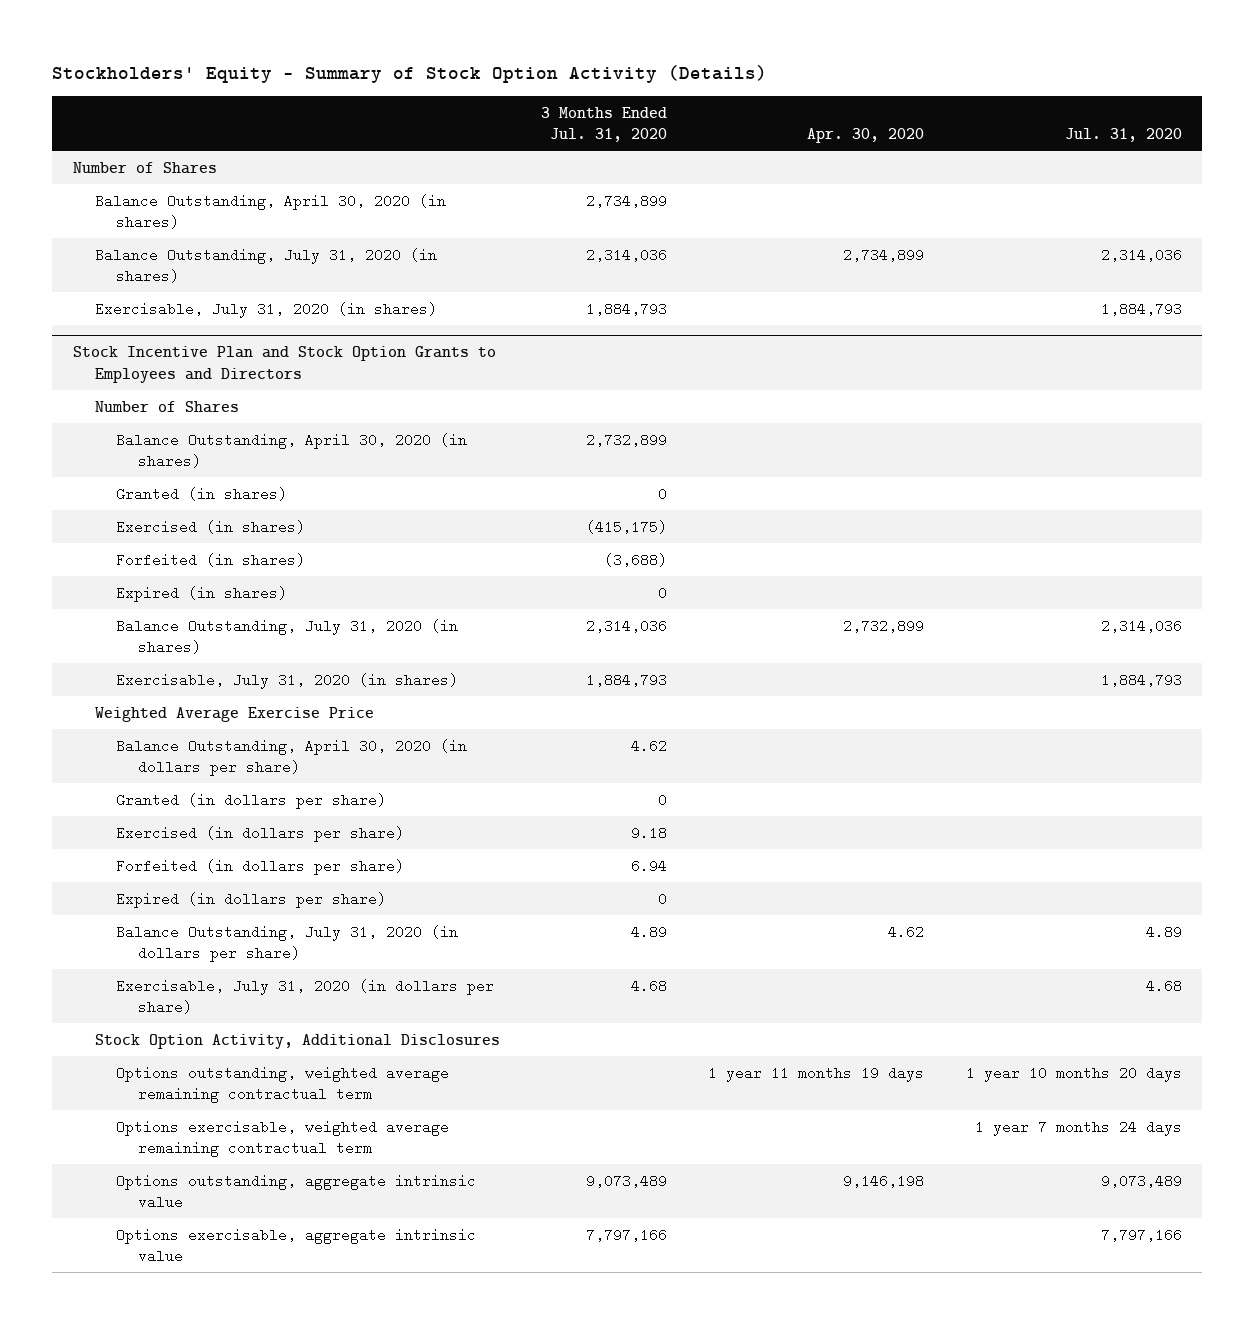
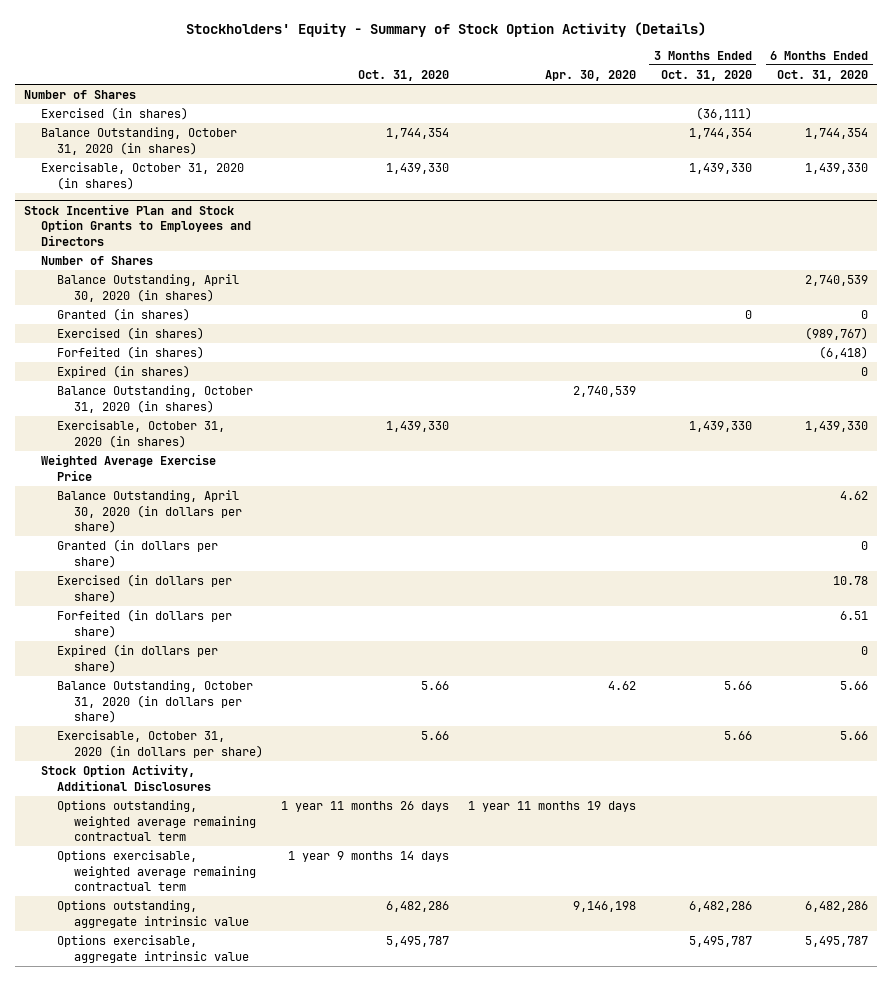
- | 3 Months Ended Jul. 31, 2020 | Apr. 30, 2020 | Jul. 31, 2020
+ | Oct. 31, 2020 | Apr. 30, 2020 | 3 Months Ended Oct. 31, 2020 | 6 Months Ended Oct. 31, 2020
- Balance Outstanding, April 30, 2020 (in shares) | 2,734,899 | |
- Balance Outstanding, July 31, 2020 (in shares) | 2,314,036 | 2,734,899 | 2,314,036
- Exercisable, July 31, 2020 (in shares) | 1,884,793 | | 1,884,793
+ Exercised (in shares) | | | (36,111) |
+ Balance Outstanding, October 31, 2020 (in shares) | 1,744,354 | | 1,744,354 | 1,744,354
+ Exercisable, October 31, 2020 (in shares) | 1,439,330 | | 1,439,330 | 1,439,330
@ Stock Incentive Plan and Stock Option Grants to Employees and Directors
- Balance Outstanding, July 31, 2020 (in shares) | 2,314,036 | 2,732,899 | 2,314,036
- Exercisable, July 31, 2020 (in shares) | 1,884,793 | | 1,884,793
+ Balance Outstanding, October 31, 2020 (in shares) | | 2,740,539 | |
+ Exercisable, October 31, 2020 (in shares) | 1,439,330 | | 1,439,330 | 1,439,330
- Balance Outstanding, July 31, 2020 (in dollars per share) | 4.89 | 4.62 | 4.89
- Exercisable, July 31, 2020 (in dollars per share) | 4.68 | | 4.68
+ Balance Outstanding, October 31, 2020 (in dollars per share) | 5.66 | 4.62 | 5.66 | 5.66
+ Exercisable, October 31, 2020 (in dollars per share) | 5.66 | | 5.66 | 5.66

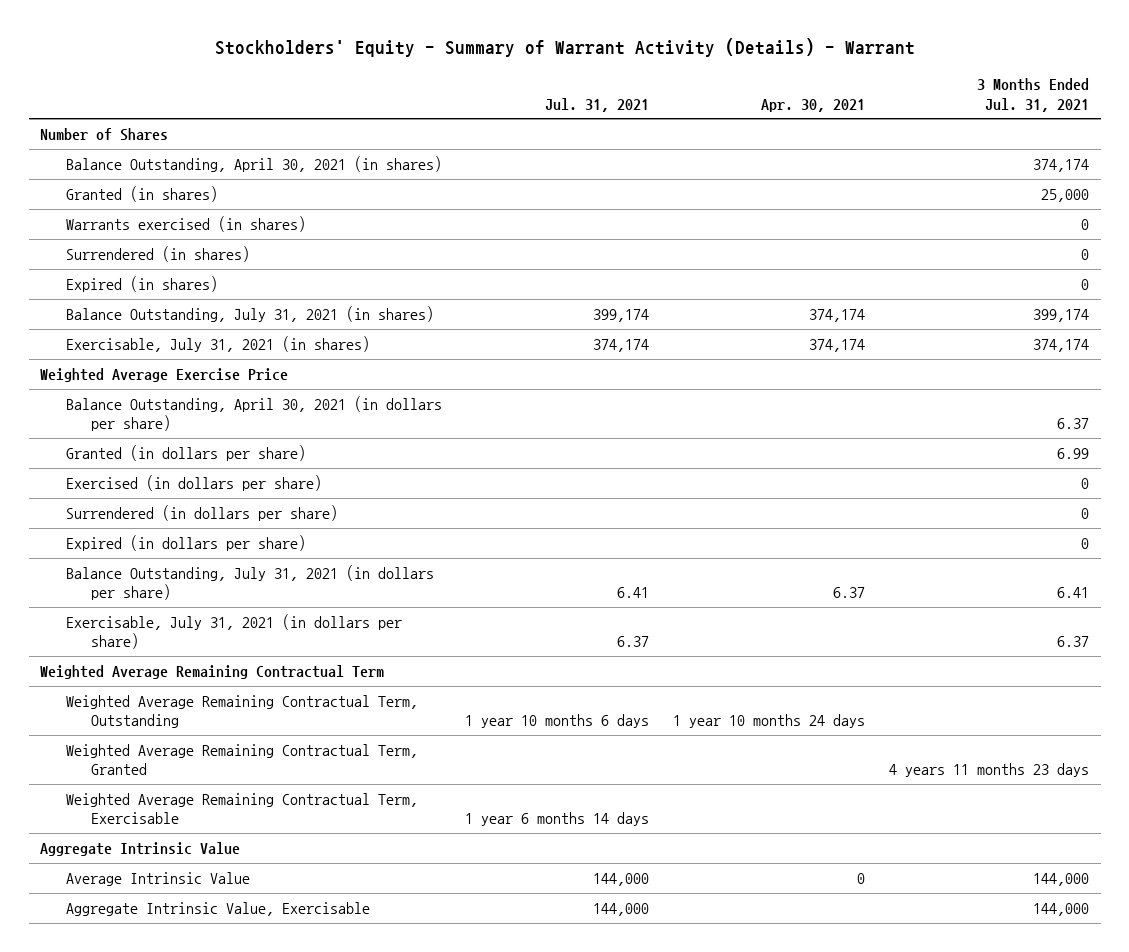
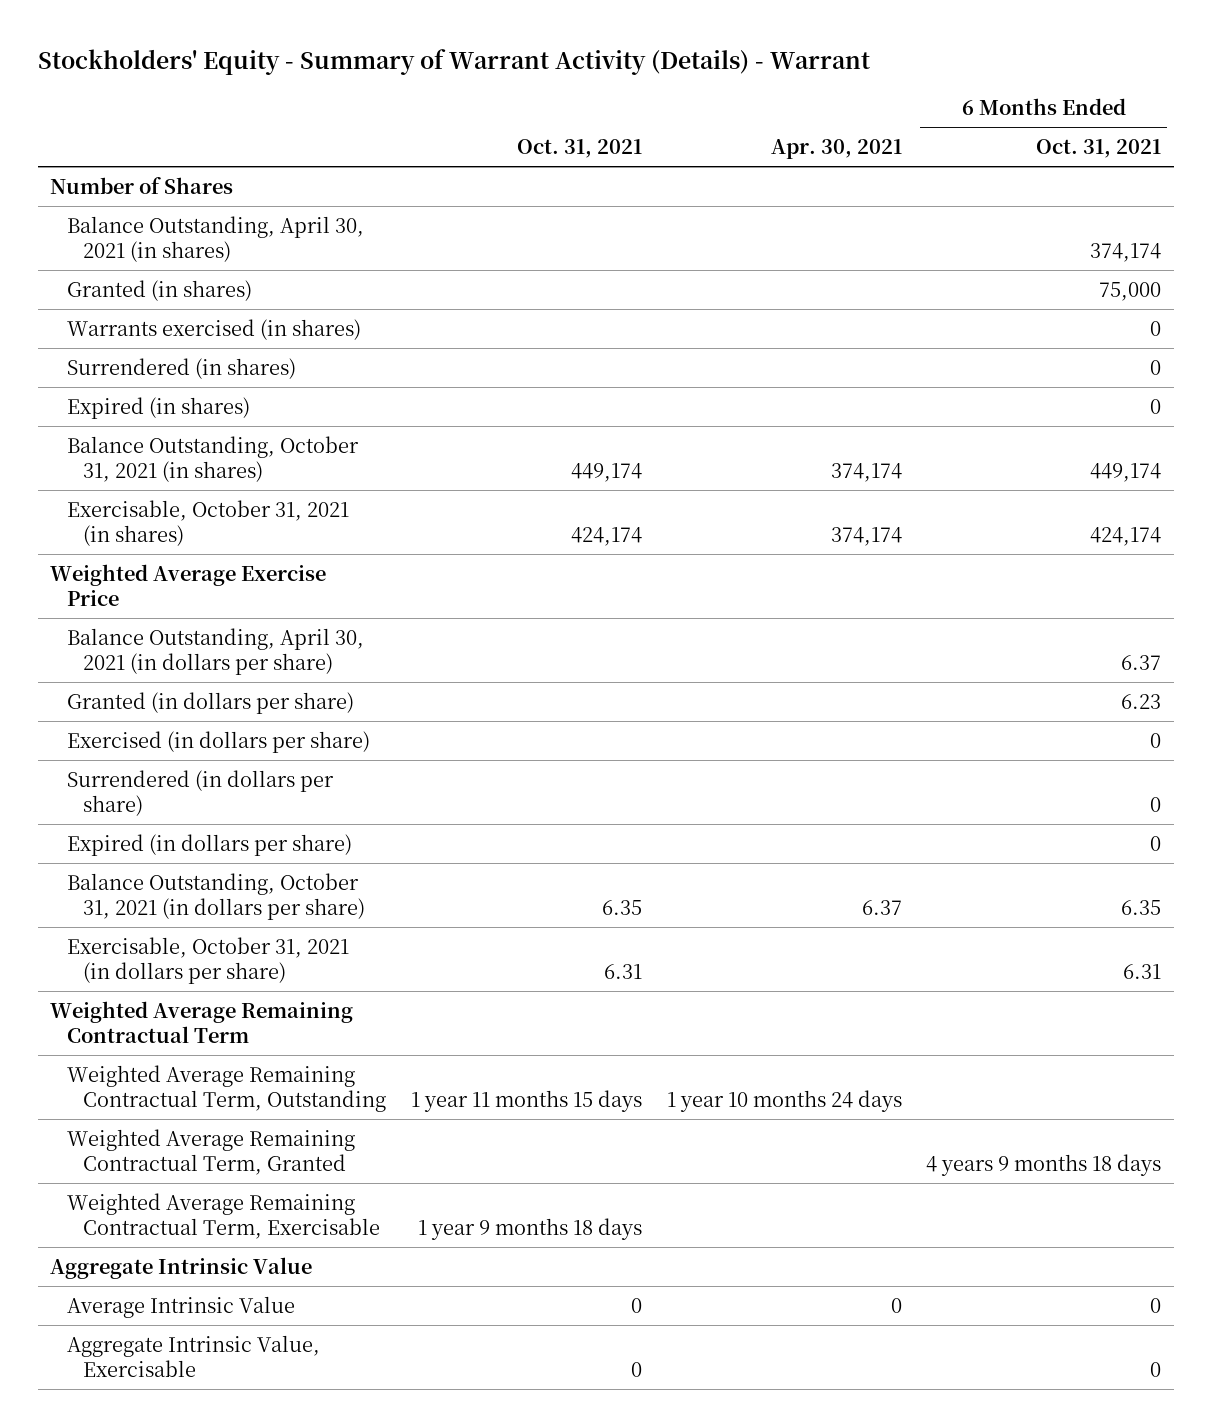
- | Jul. 31, 2021 | Apr. 30, 2021 | 3 Months Ended Jul. 31, 2021
+ | Oct. 31, 2021 | Apr. 30, 2021 | 6 Months Ended Oct. 31, 2021
- Balance Outstanding, July 31, 2021 (in shares) | 399,174 | 374,174 | 399,174
- Exercisable, July 31, 2021 (in shares) | 374,174 | 374,174 | 374,174
+ Balance Outstanding, October 31, 2021 (in shares) | 449,174 | 374,174 | 449,174
+ Exercisable, October 31, 2021 (in shares) | 424,174 | 374,174 | 424,174
- Balance Outstanding, July 31, 2021 (in dollars per share) | 6.41 | 6.37 | 6.41
- Exercisable, July 31, 2021 (in dollars per share) | 6.37 | | 6.37
+ Balance Outstanding, October 31, 2021 (in dollars per share) | 6.35 | 6.37 | 6.35
+ Exercisable, October 31, 2021 (in dollars per share) | 6.31 | | 6.31

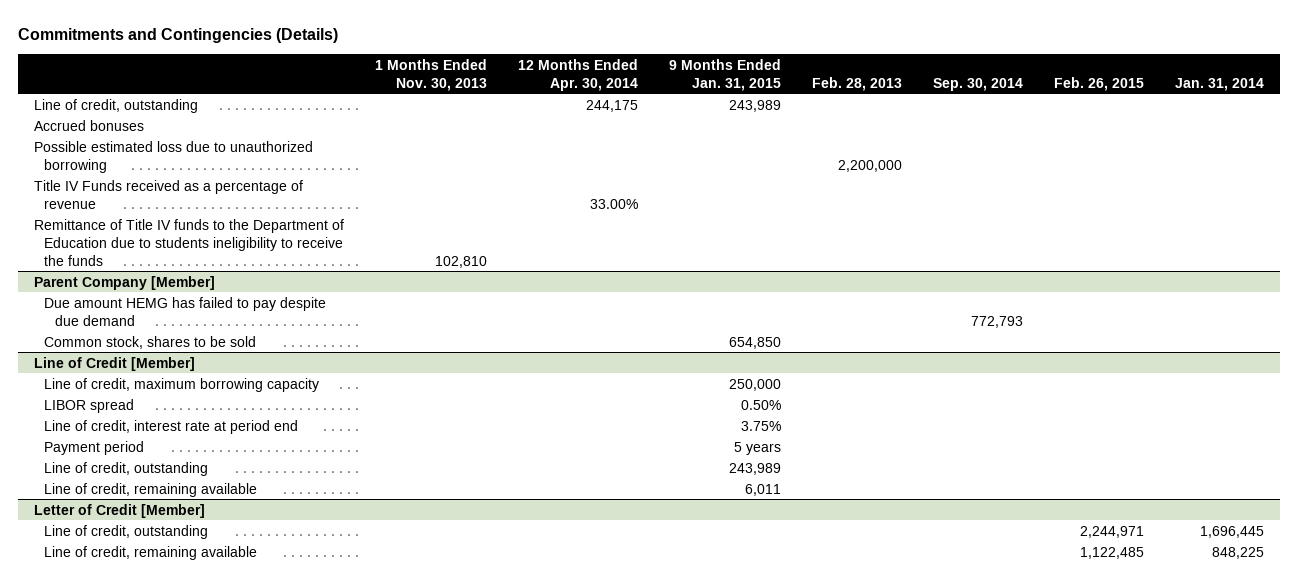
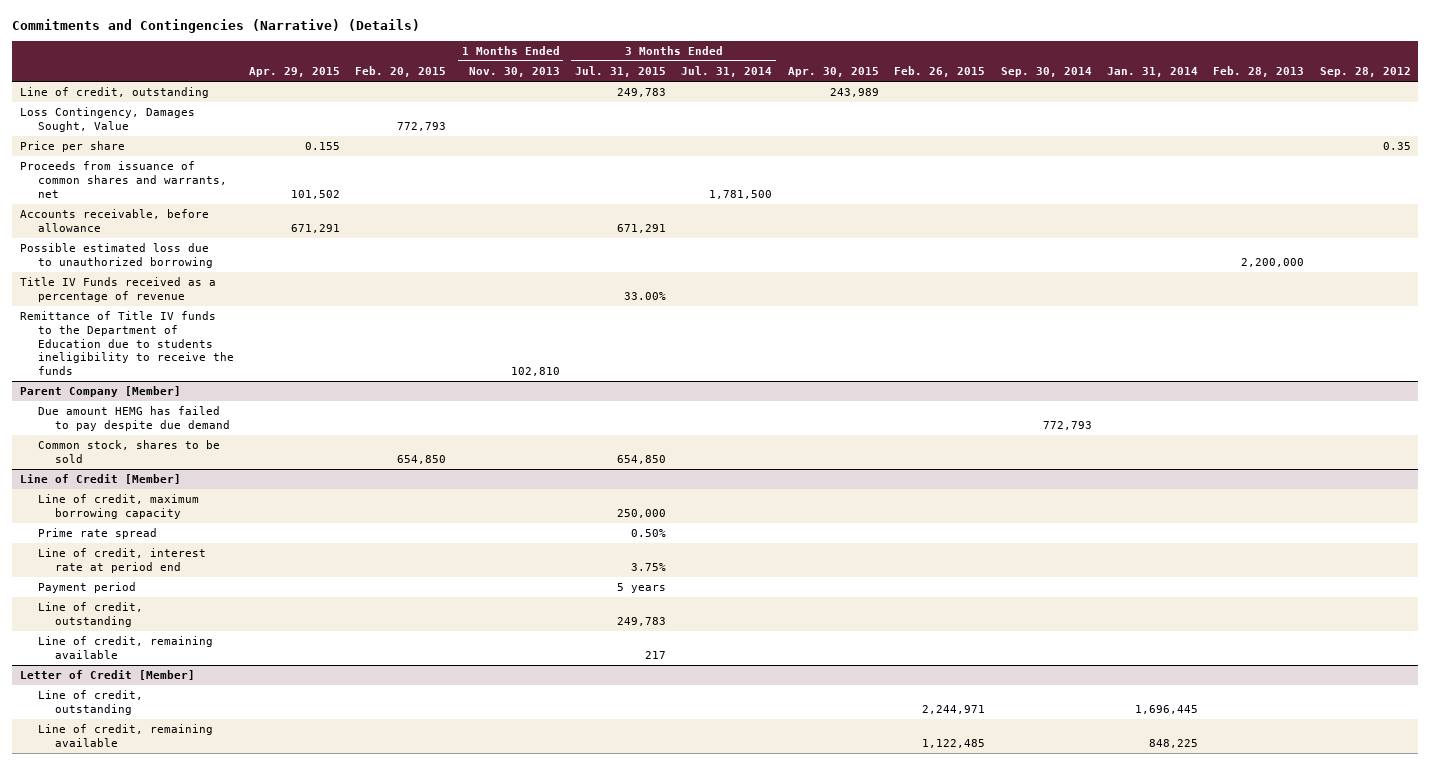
- Commitments and Contingencies (Details)
+ Commitments and Contingencies (Narrative) (Details)
- | 1 Months Ended Nov. 30, 2013 | 12 Months Ended Apr. 30, 2014 | 9 Months Ended Jan. 31, 2015 | Feb. 28, 2013 | Sep. 30, 2014 | Feb. 26, 2015 | Jan. 31, 2014
+ | Apr. 29, 2015 | Feb. 20, 2015 | 1 Months Ended Nov. 30, 2013 | 3 Months Ended Jul. 31, 2015 | 3 Months Ended Jul. 31, 2014 | Apr. 30, 2015 | Feb. 26, 2015 | Sep. 30, 2014 | Jan. 31, 2014 | Feb. 28, 2013 | Sep. 28, 2012
- Accrued bonuses
+ Loss Contingency, Damages Sought, Value | | 772,793 | | | | | | | | |
+ Price per share | 0.155 | | | | | | | | | | 0.35
+ Proceeds from issuance of common shares and warrants, net | 101,502 | | | | 1,781,500 | | | | | |
+ Accounts receivable, before allowance | 671,291 | | | 671,291 | | | | | | |
@ Line of Credit [Member]
- LIBOR spread | | | 0.50% | | | |
+ Prime rate spread | | | | 0.50% | | | | | | |

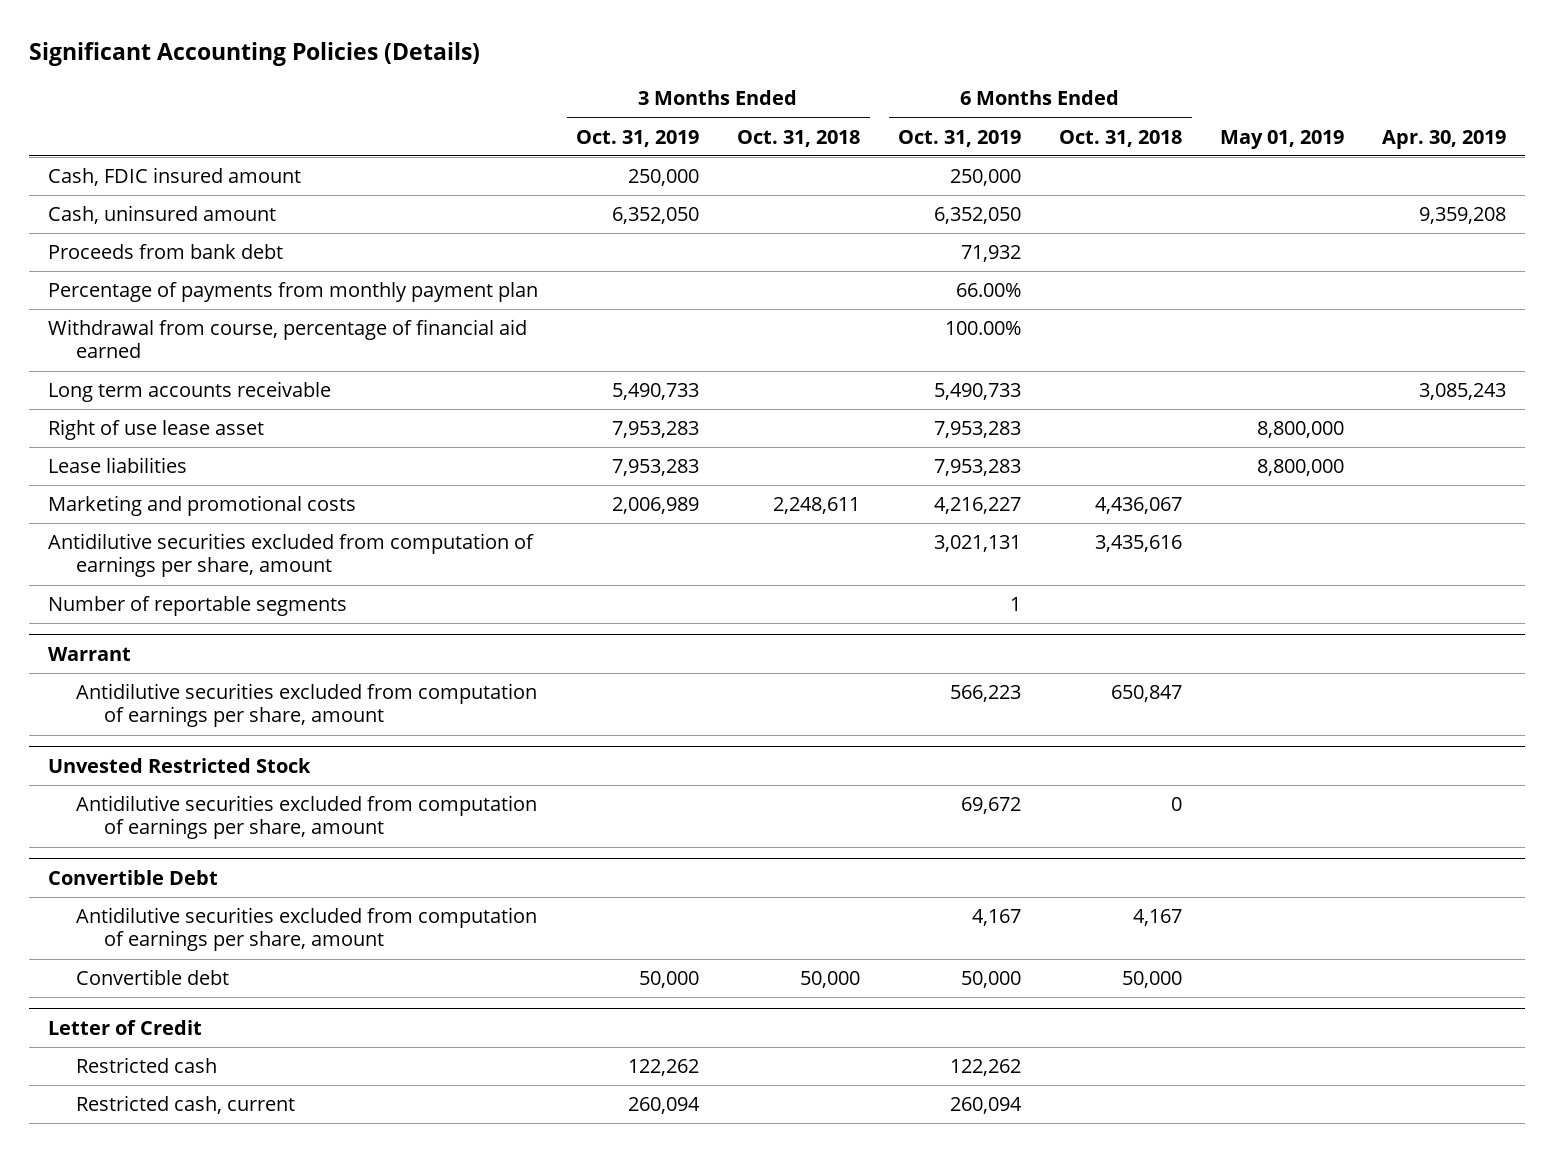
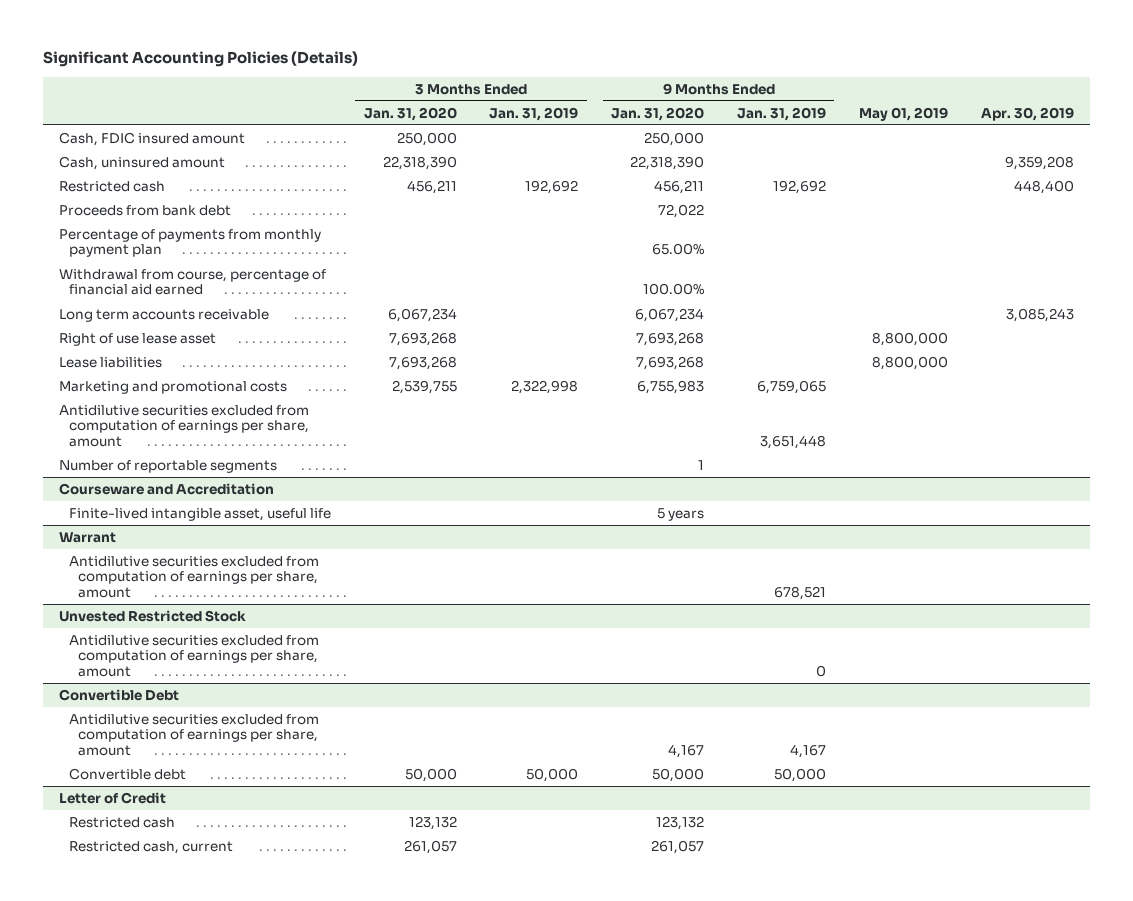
- | 3 Months Ended Oct. 31, 2019 | 3 Months Ended Oct. 31, 2018 | 6 Months Ended Oct. 31, 2019 | 6 Months Ended Oct. 31, 2018 | May 01, 2019 | Apr. 30, 2019
+ | 3 Months Ended Jan. 31, 2020 | 3 Months Ended Jan. 31, 2019 | 9 Months Ended Jan. 31, 2020 | 9 Months Ended Jan. 31, 2019 | May 01, 2019 | Apr. 30, 2019
+ Restricted cash | 456,211 | 192,692 | 456,211 | 192,692 | | 448,400
+ Courseware and Accreditation
+ Finite-lived intangible asset, useful life | | | 5 years | | |

